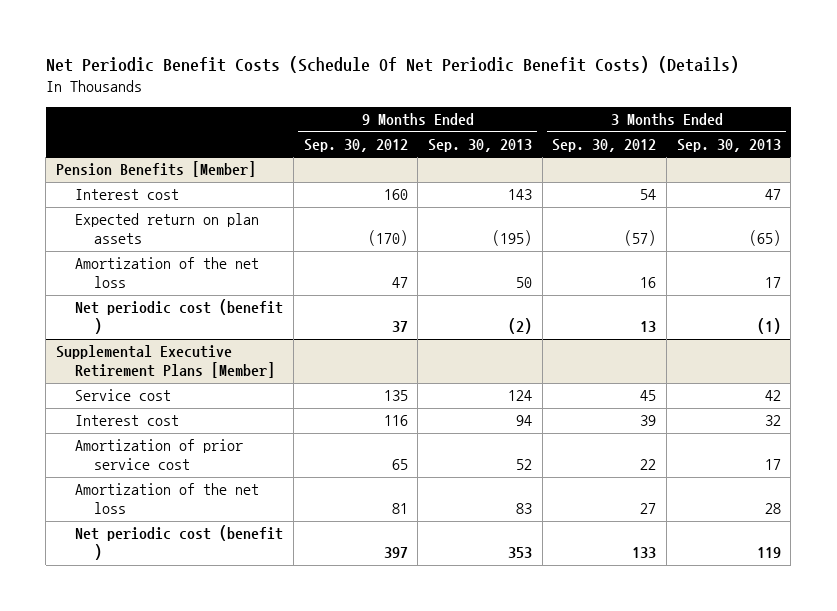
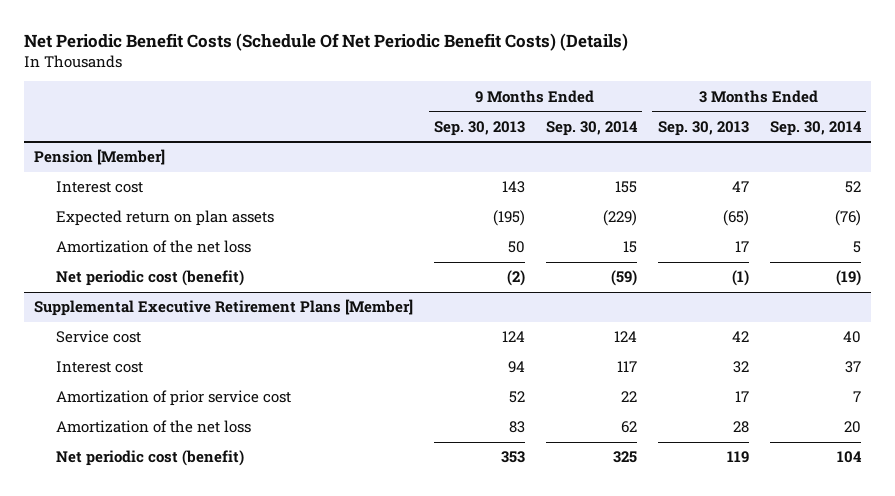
- | 9 Months Ended Sep. 30, 2012 | 9 Months Ended Sep. 30, 2013 | 3 Months Ended Sep. 30, 2012 | 3 Months Ended Sep. 30, 2013
+ | 9 Months Ended Sep. 30, 2013 | 9 Months Ended Sep. 30, 2014 | 3 Months Ended Sep. 30, 2013 | 3 Months Ended Sep. 30, 2014
- Pension Benefits [Member]
+ Pension [Member]
- Net periodic cost (benefit ) | 37 | (2) | 13 | (1)
+ Net periodic cost (benefit) | (2) | (59) | (1) | (19)
@ Supplemental Executive Retirement Plans [Member]
- Net periodic cost (benefit ) | 397 | 353 | 133 | 119
+ Net periodic cost (benefit) | 353 | 325 | 119 | 104

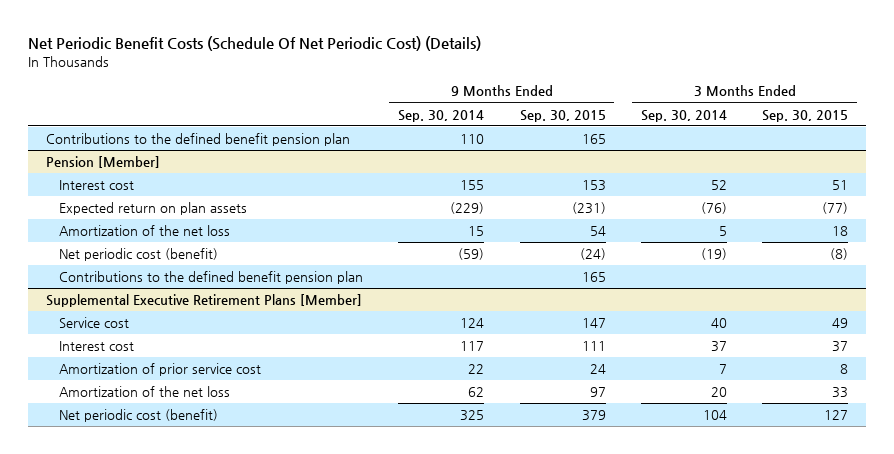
- Net Periodic Benefit Costs (Schedule Of Net Periodic Benefit Costs) (Details)
+ Net Periodic Benefit Costs (Schedule Of Net Periodic Cost) (Details)
- | 9 Months Ended Sep. 30, 2013 | 9 Months Ended Sep. 30, 2014 | 3 Months Ended Sep. 30, 2013 | 3 Months Ended Sep. 30, 2014
+ | 9 Months Ended Sep. 30, 2014 | 9 Months Ended Sep. 30, 2015 | 3 Months Ended Sep. 30, 2014 | 3 Months Ended Sep. 30, 2015
+ Contributions to the defined benefit pension plan | 110 | 165 | |
@ Pension [Member]
+ Contributions to the defined benefit pension plan | | 165 | |

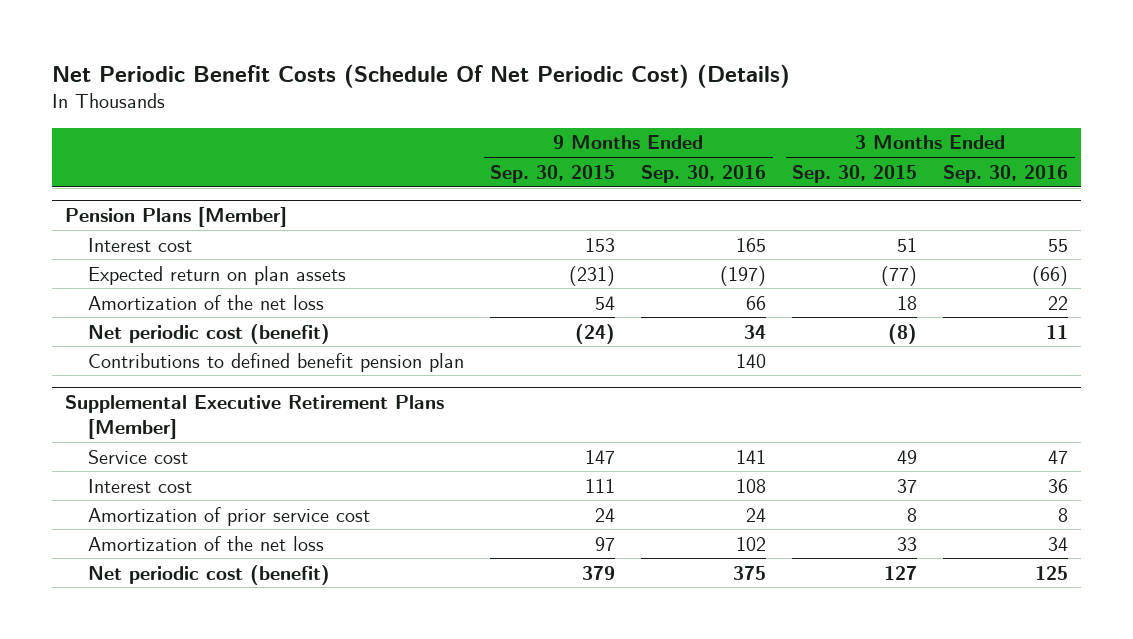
- | 9 Months Ended Sep. 30, 2014 | 9 Months Ended Sep. 30, 2015 | 3 Months Ended Sep. 30, 2014 | 3 Months Ended Sep. 30, 2015
+ | 9 Months Ended Sep. 30, 2015 | 9 Months Ended Sep. 30, 2016 | 3 Months Ended Sep. 30, 2015 | 3 Months Ended Sep. 30, 2016
- Contributions to the defined benefit pension plan | 110 | 165 | |
- Pension [Member]
+ Pension Plans [Member]
- Contributions to the defined benefit pension plan | | 165 | |
+ Contributions to defined benefit pension plan | | 140 | |

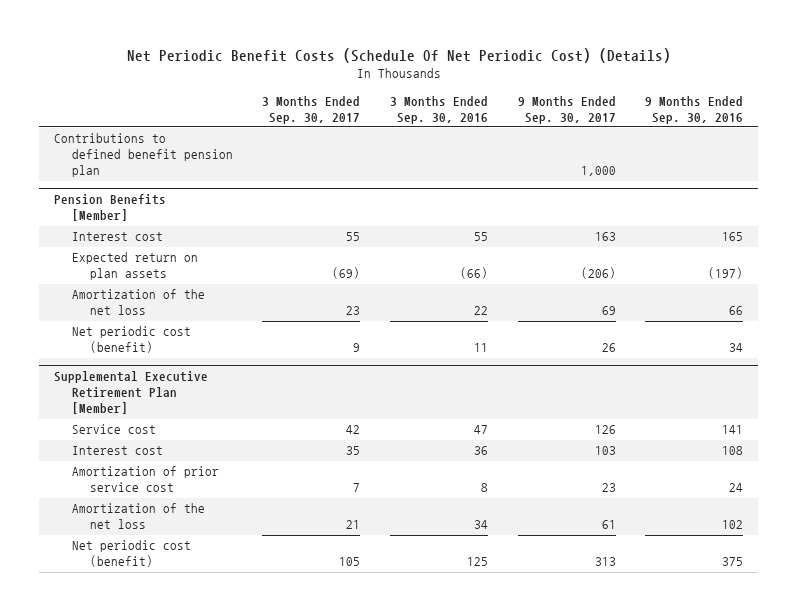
- | 9 Months Ended Sep. 30, 2015 | 9 Months Ended Sep. 30, 2016 | 3 Months Ended Sep. 30, 2015 | 3 Months Ended Sep. 30, 2016
+ | 3 Months Ended Sep. 30, 2017 | 3 Months Ended Sep. 30, 2016 | 9 Months Ended Sep. 30, 2017 | 9 Months Ended Sep. 30, 2016
- Pension Plans [Member]
+ Contributions to defined benefit pension plan | | | 1,000 |
+ Pension Benefits [Member]
- Contributions to defined benefit pension plan | | 140 | |
- Supplemental Executive Retirement Plans [Member]
+ Supplemental Executive Retirement Plan [Member]

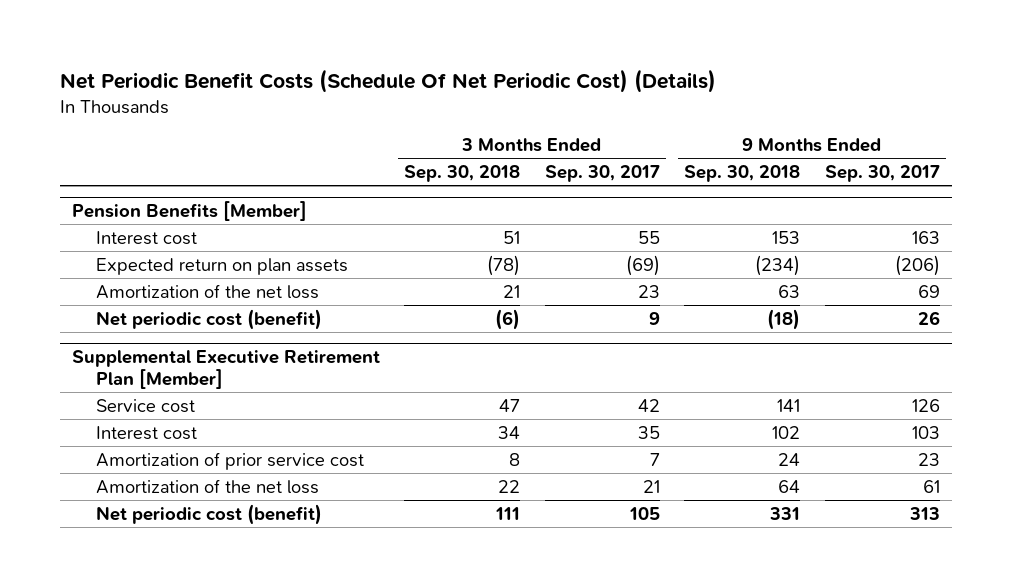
- | 3 Months Ended Sep. 30, 2017 | 3 Months Ended Sep. 30, 2016 | 9 Months Ended Sep. 30, 2017 | 9 Months Ended Sep. 30, 2016
+ | 3 Months Ended Sep. 30, 2018 | 3 Months Ended Sep. 30, 2017 | 9 Months Ended Sep. 30, 2018 | 9 Months Ended Sep. 30, 2017
- Contributions to defined benefit pension plan | | | 1,000 |

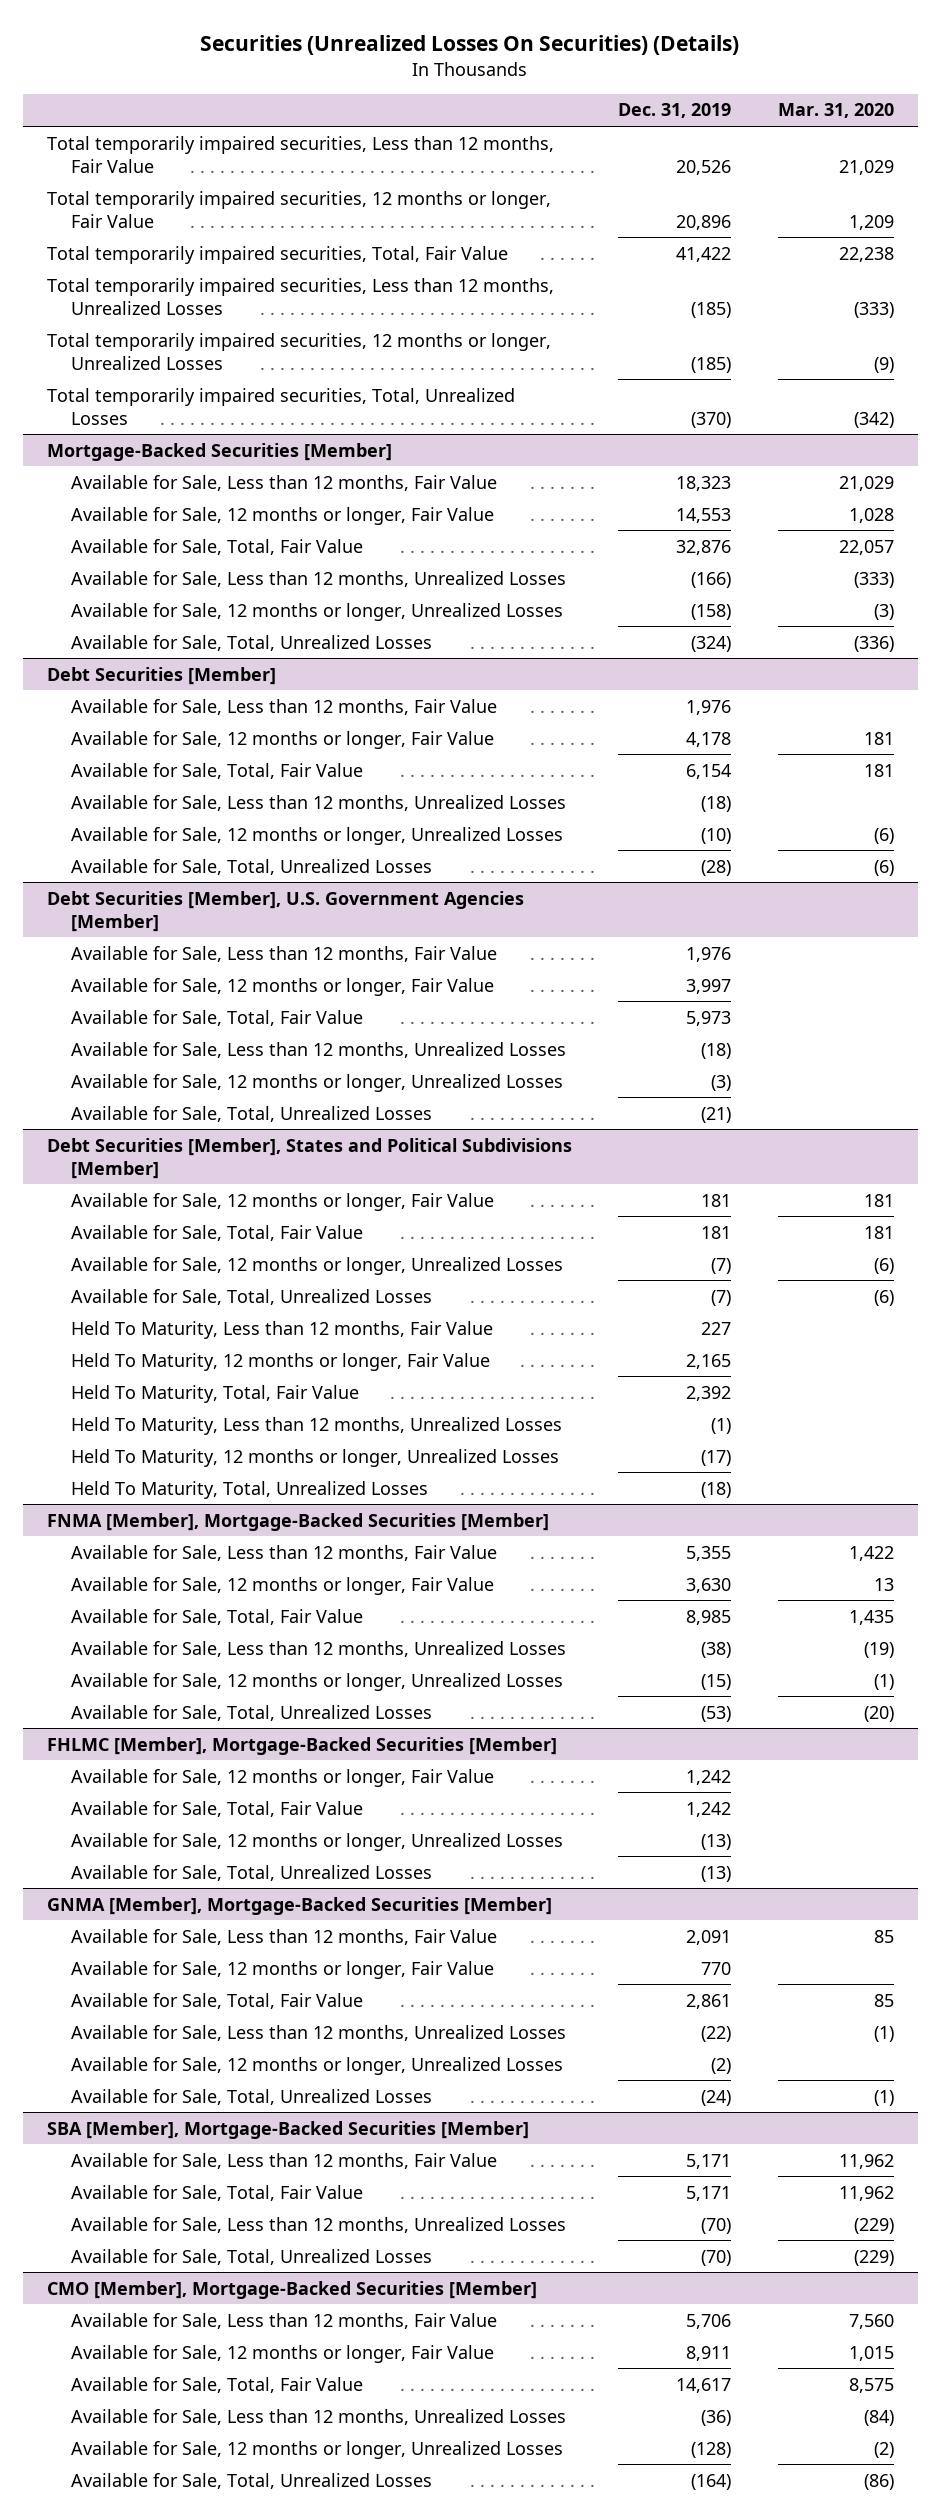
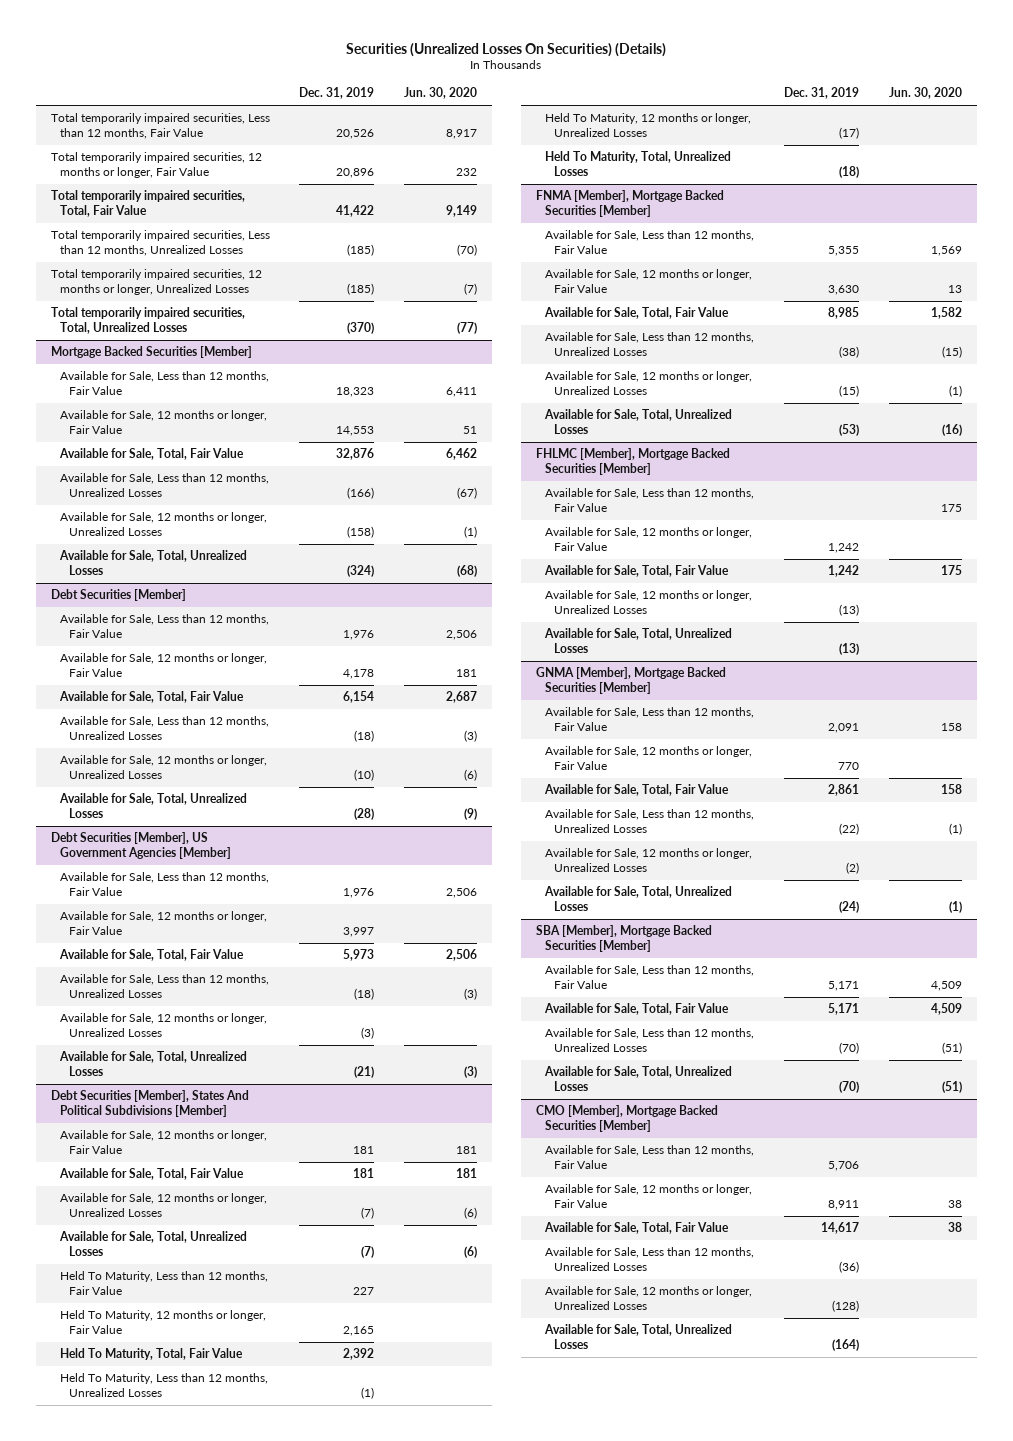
- | Dec. 31, 2019 | Mar. 31, 2020
+ | Dec. 31, 2019 | Jun. 30, 2020
- Mortgage-Backed Securities [Member]
+ Mortgage Backed Securities [Member]
- Debt Securities [Member], U.S. Government Agencies [Member]
+ Debt Securities [Member], US Government Agencies [Member]
- Debt Securities [Member], States and Political Subdivisions [Member]
+ Debt Securities [Member], States And Political Subdivisions [Member]
- FNMA [Member], Mortgage-Backed Securities [Member]
+ FNMA [Member], Mortgage Backed Securities [Member]
- FHLMC [Member], Mortgage-Backed Securities [Member]
+ FHLMC [Member], Mortgage Backed Securities [Member]
+ Available for Sale, Less than 12 months, Fair Value | | 175
- GNMA [Member], Mortgage-Backed Securities [Member]
+ GNMA [Member], Mortgage Backed Securities [Member]
- SBA [Member], Mortgage-Backed Securities [Member]
+ SBA [Member], Mortgage Backed Securities [Member]
- CMO [Member], Mortgage-Backed Securities [Member]
+ CMO [Member], Mortgage Backed Securities [Member]

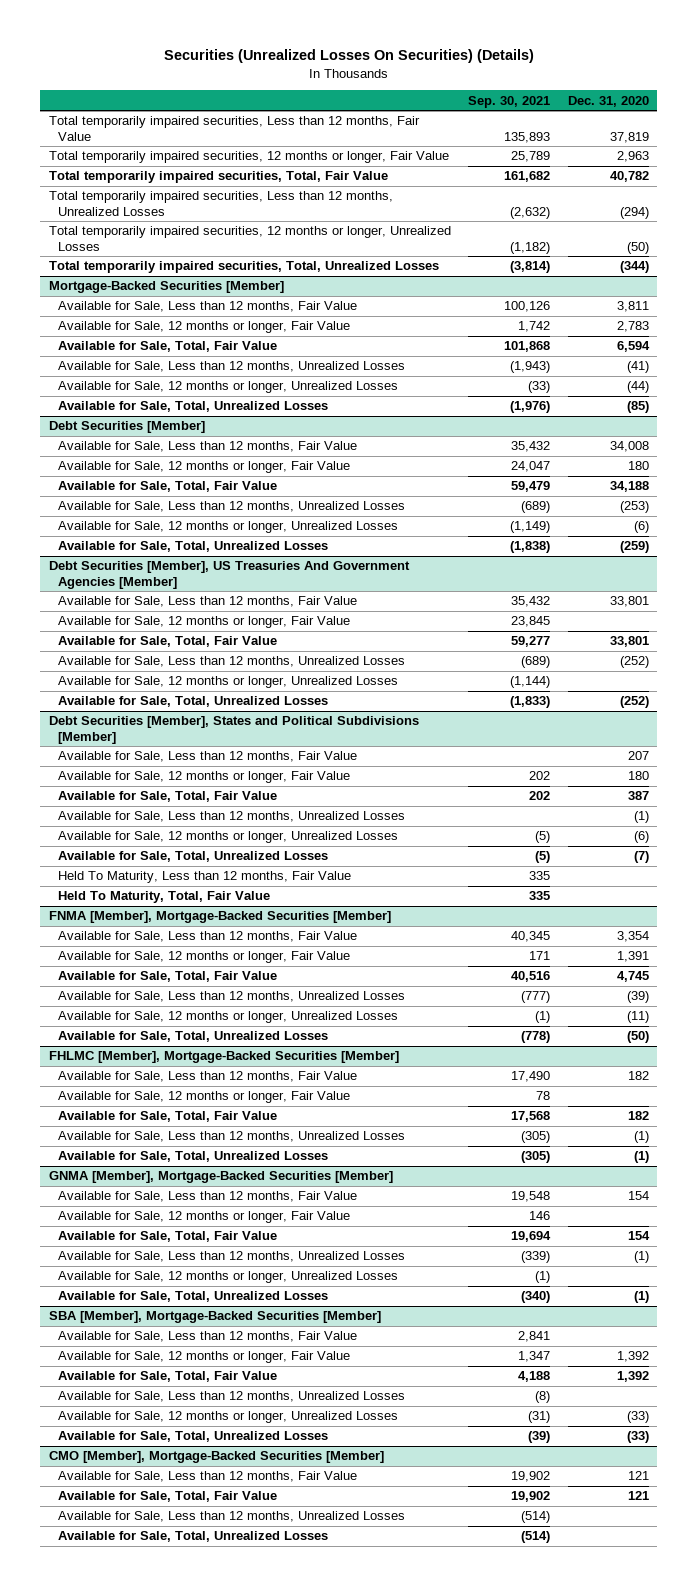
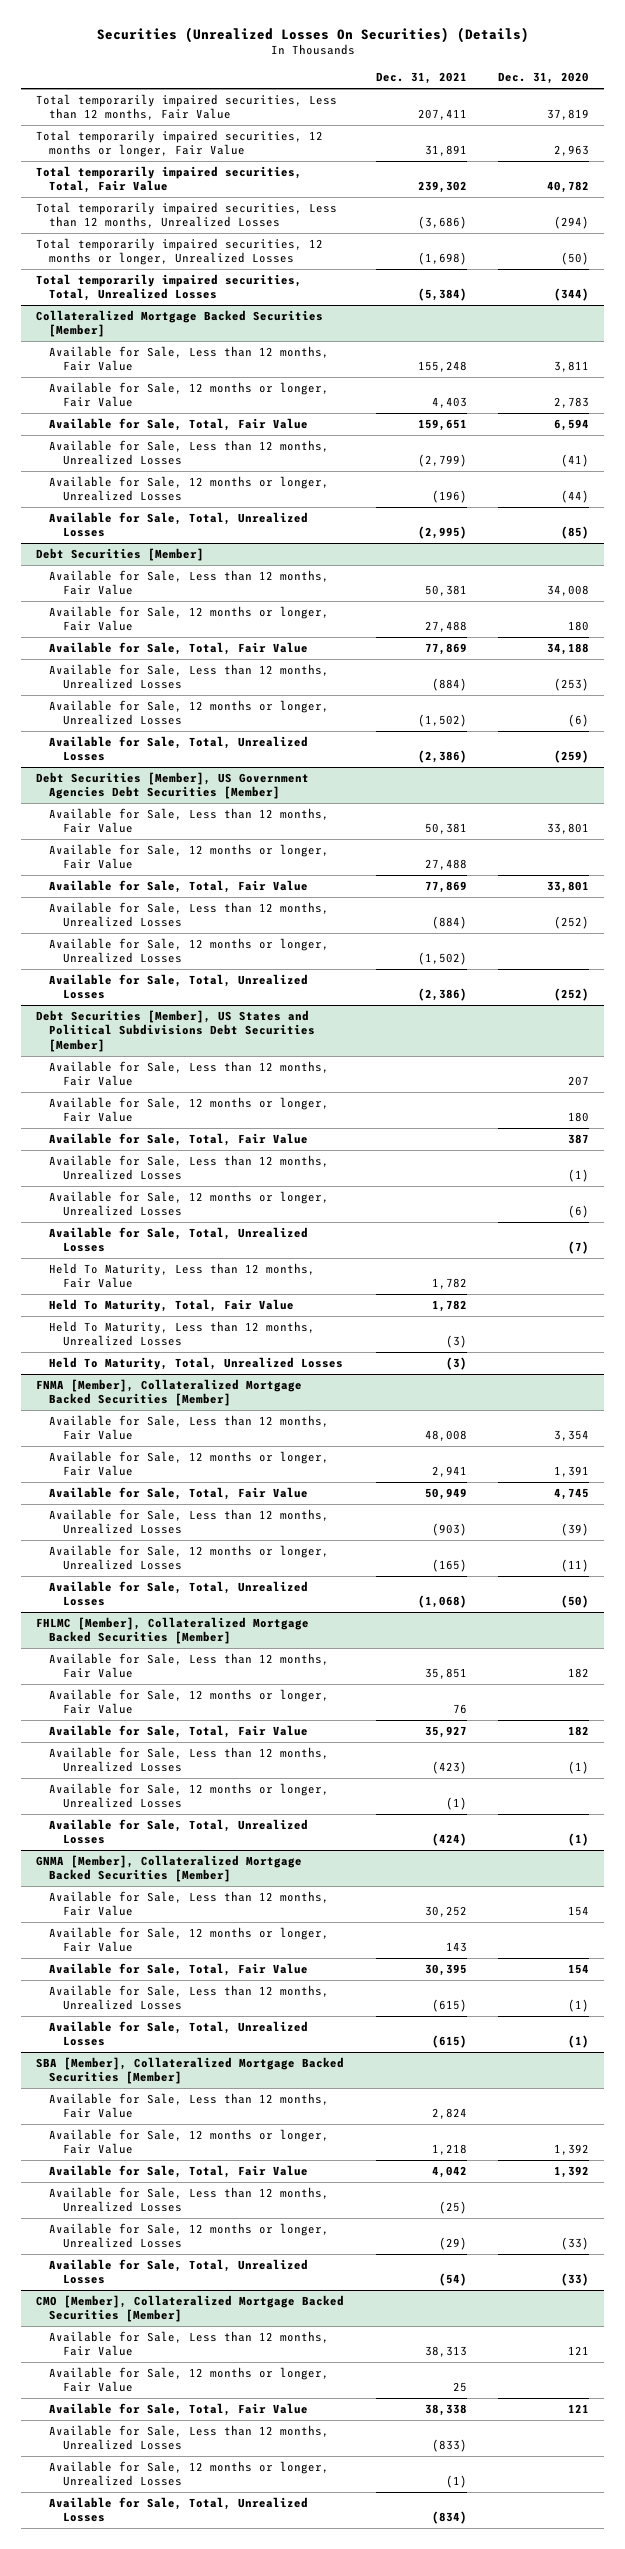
- | Sep. 30, 2021 | Dec. 31, 2020
+ | Dec. 31, 2021 | Dec. 31, 2020
- Mortgage-Backed Securities [Member]
+ Collateralized Mortgage Backed Securities [Member]
- Debt Securities [Member], US Treasuries And Government Agencies [Member]
+ Debt Securities [Member], US Government Agencies Debt Securities [Member]
- Debt Securities [Member], States and Political Subdivisions [Member]
+ Debt Securities [Member], US States and Political Subdivisions Debt Securities [Member]
- FNMA [Member], Mortgage-Backed Securities [Member]
+ Held To Maturity, Less than 12 months, Unrealized Losses | (3) |
+ Held To Maturity, Total, Unrealized Losses | (3) |
+ FNMA [Member], Collateralized Mortgage Backed Securities [Member]
- FHLMC [Member], Mortgage-Backed Securities [Member]
+ FHLMC [Member], Collateralized Mortgage Backed Securities [Member]
+ Available for Sale, 12 months or longer, Unrealized Losses | (1) |
- GNMA [Member], Mortgage-Backed Securities [Member]
+ GNMA [Member], Collateralized Mortgage Backed Securities [Member]
- Available for Sale, 12 months or longer, Unrealized Losses | (1) |
- SBA [Member], Mortgage-Backed Securities [Member]
+ SBA [Member], Collateralized Mortgage Backed Securities [Member]
- CMO [Member], Mortgage-Backed Securities [Member]
+ CMO [Member], Collateralized Mortgage Backed Securities [Member]
+ Available for Sale, 12 months or longer, Fair Value | 25 |
+ Available for Sale, 12 months or longer, Unrealized Losses | (1) |

